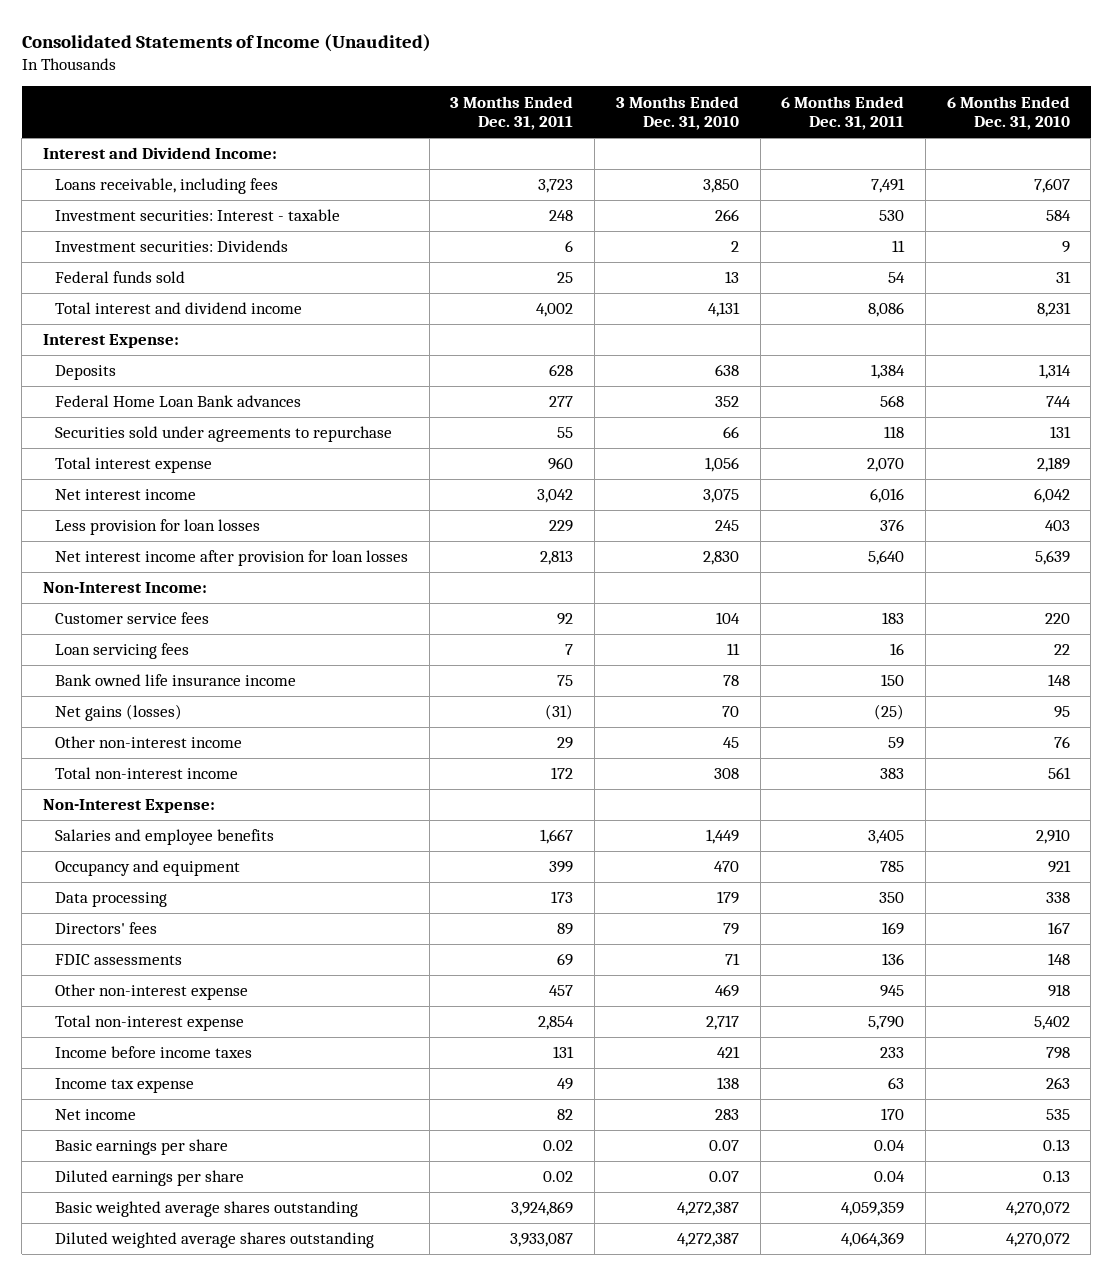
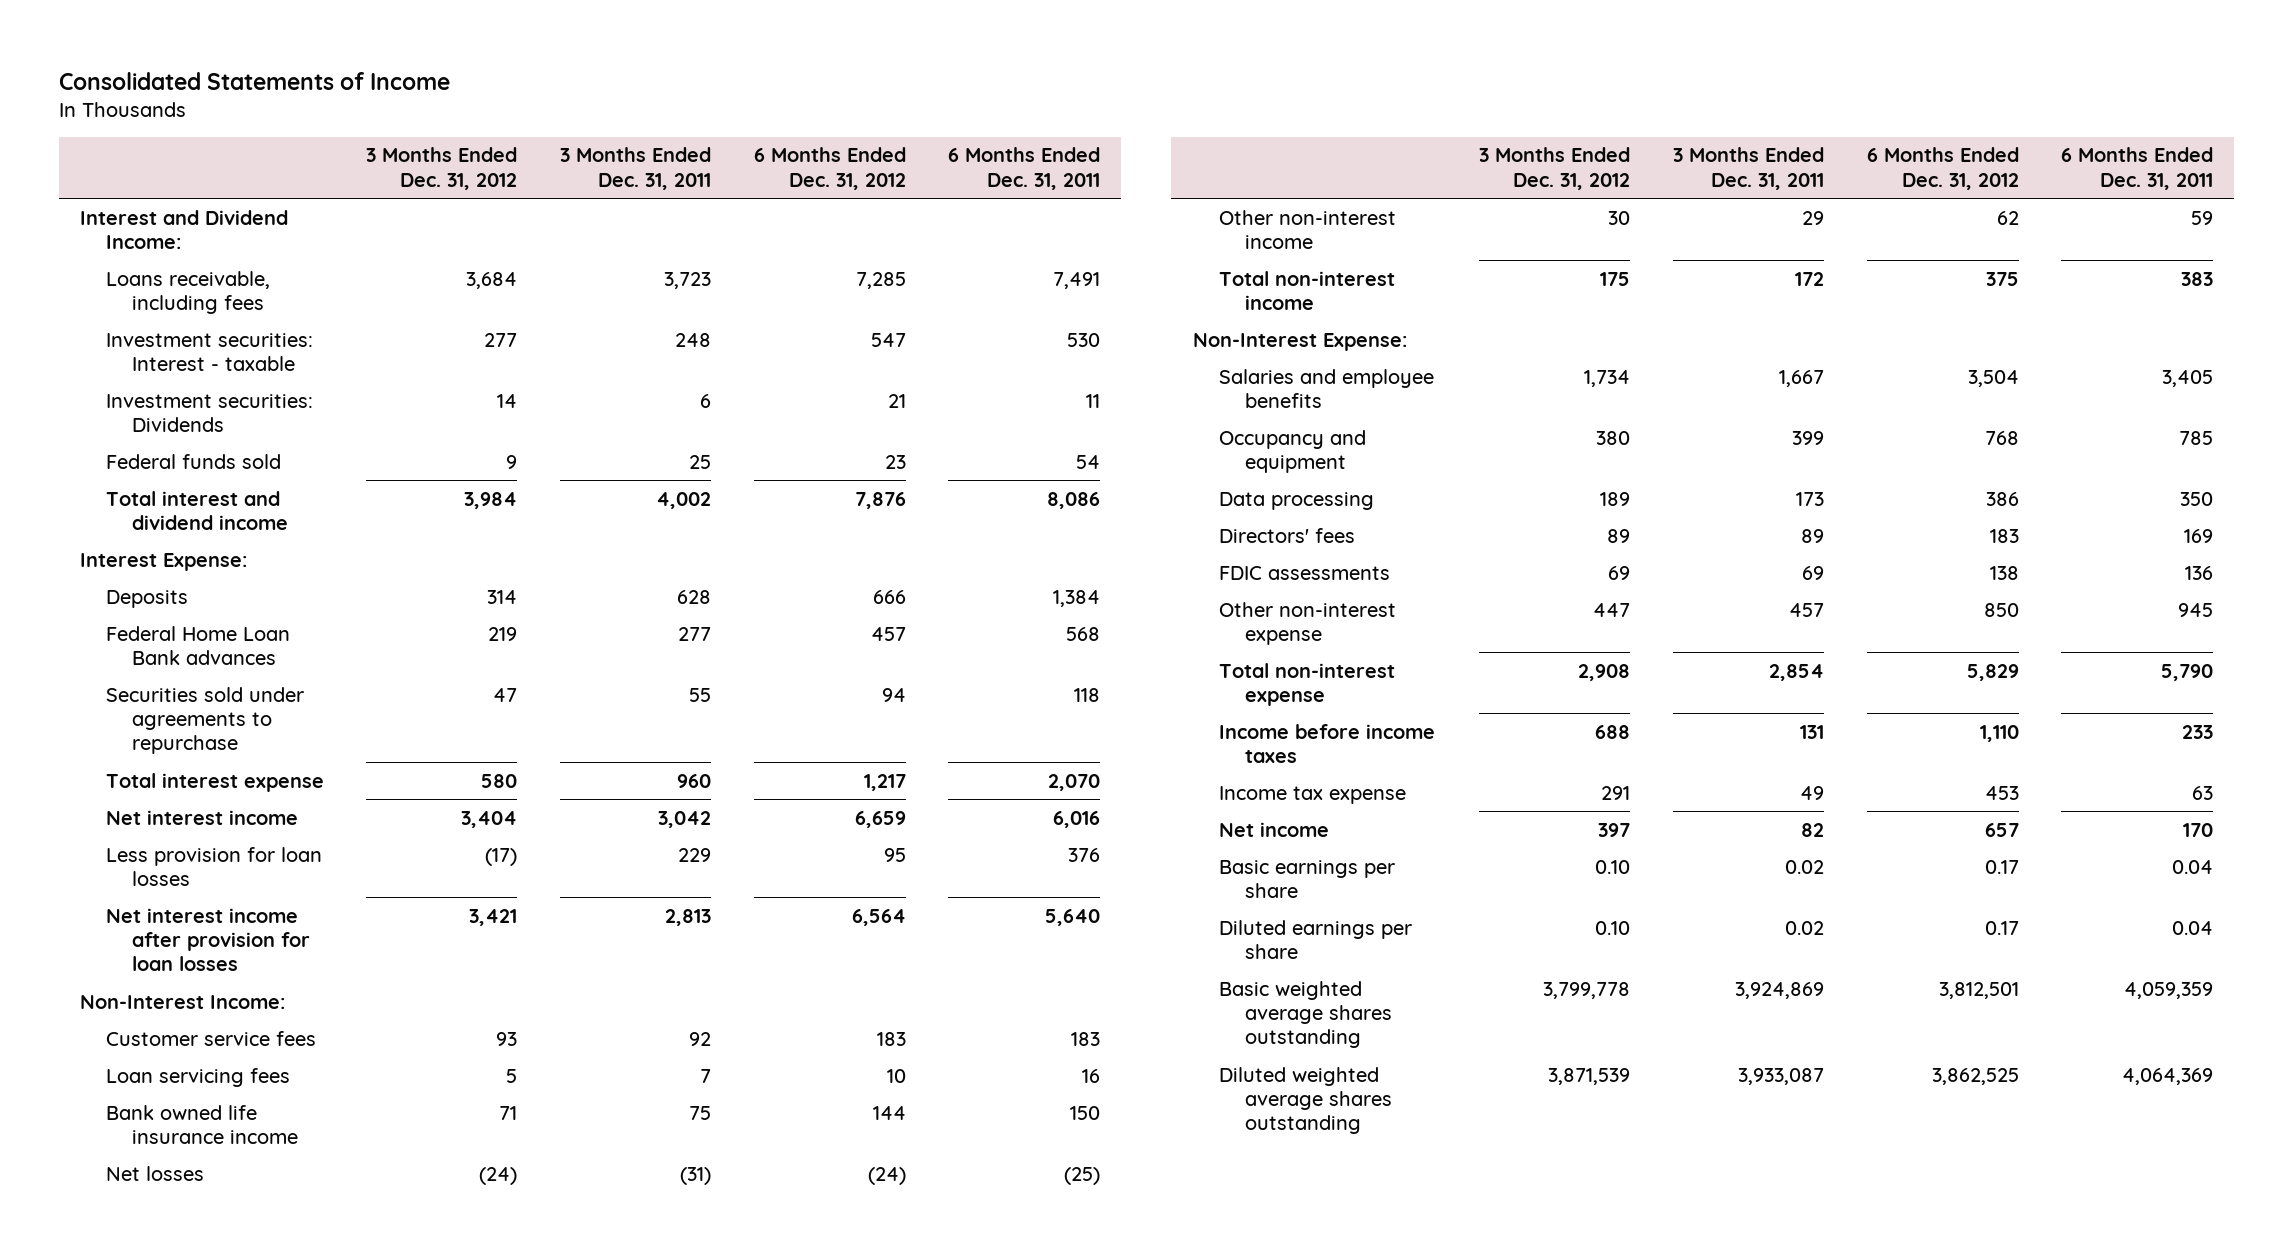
- Consolidated Statements of Income (Unaudited)
+ Consolidated Statements of Income
- | 3 Months Ended Dec. 31, 2011 | 3 Months Ended Dec. 31, 2010 | 6 Months Ended Dec. 31, 2011 | 6 Months Ended Dec. 31, 2010
+ | 3 Months Ended Dec. 31, 2012 | 3 Months Ended Dec. 31, 2011 | 6 Months Ended Dec. 31, 2012 | 6 Months Ended Dec. 31, 2011
- Net gains (losses) | (31) | 70 | (25) | 95
+ Net losses | (24) | (31) | (24) | (25)

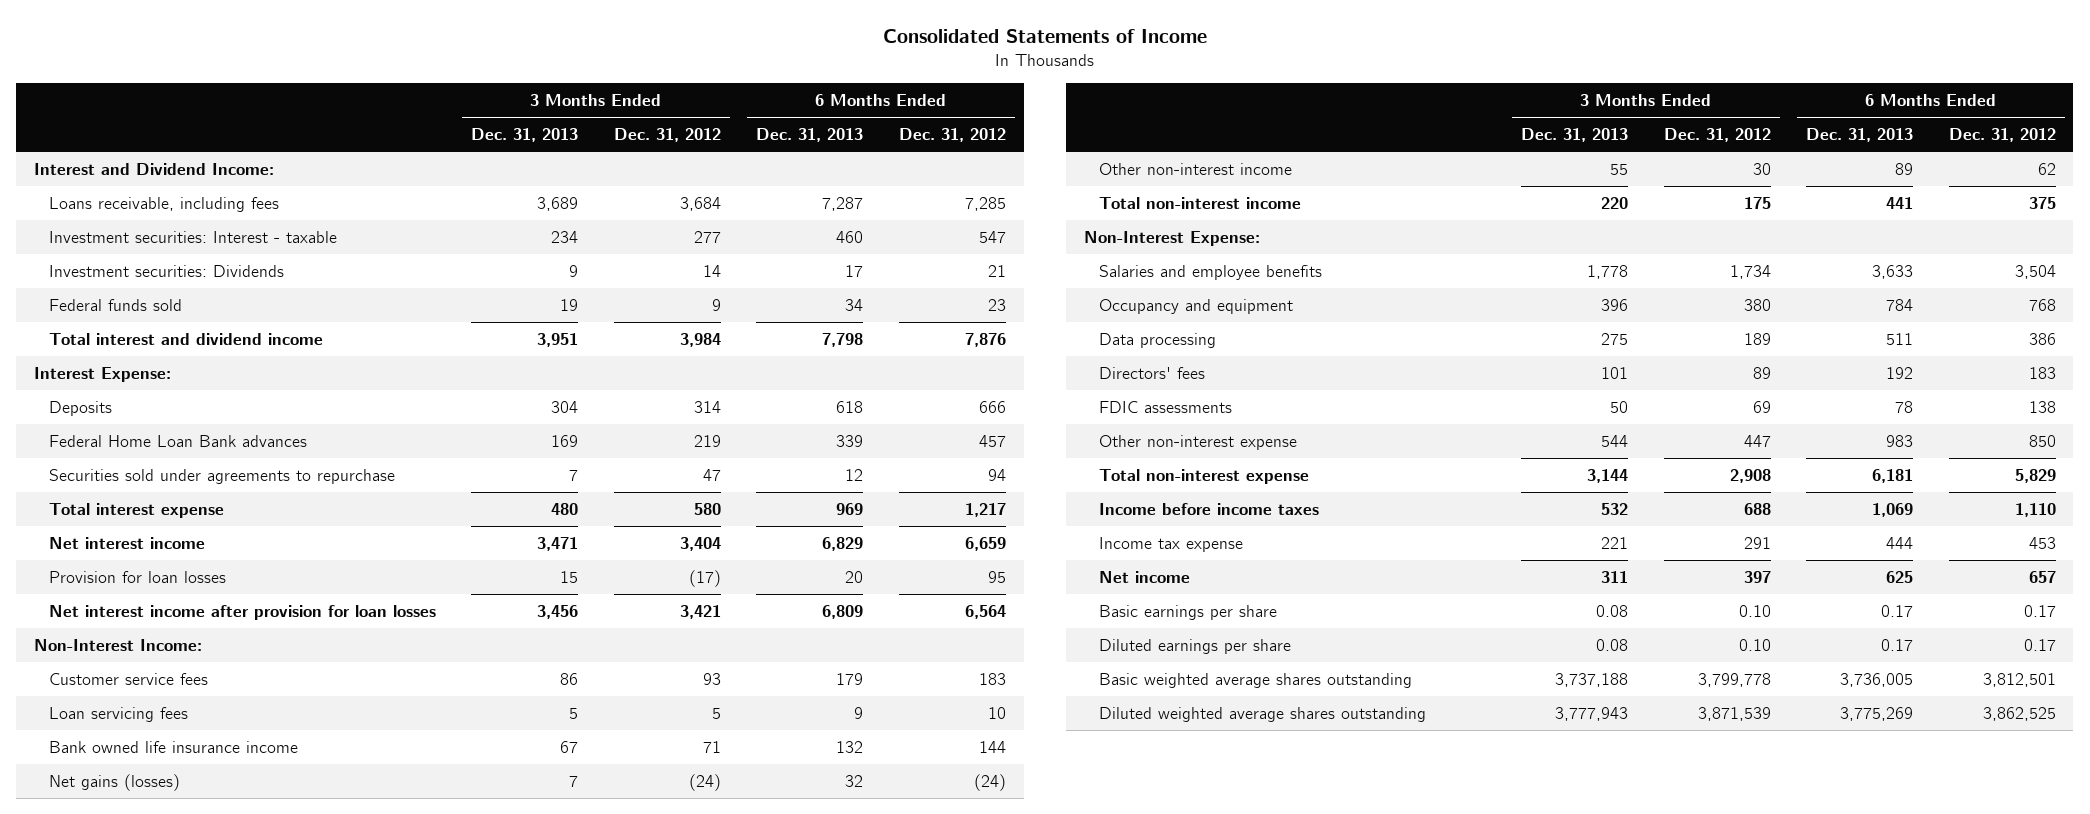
- | 3 Months Ended Dec. 31, 2012 | 3 Months Ended Dec. 31, 2011 | 6 Months Ended Dec. 31, 2012 | 6 Months Ended Dec. 31, 2011
+ | 3 Months Ended Dec. 31, 2013 | 3 Months Ended Dec. 31, 2012 | 6 Months Ended Dec. 31, 2013 | 6 Months Ended Dec. 31, 2012
- Less provision for loan losses | (17) | 229 | 95 | 376
+ Provision for loan losses | 15 | (17) | 20 | 95
- Net losses | (24) | (31) | (24) | (25)
+ Net gains (losses) | 7 | (24) | 32 | (24)

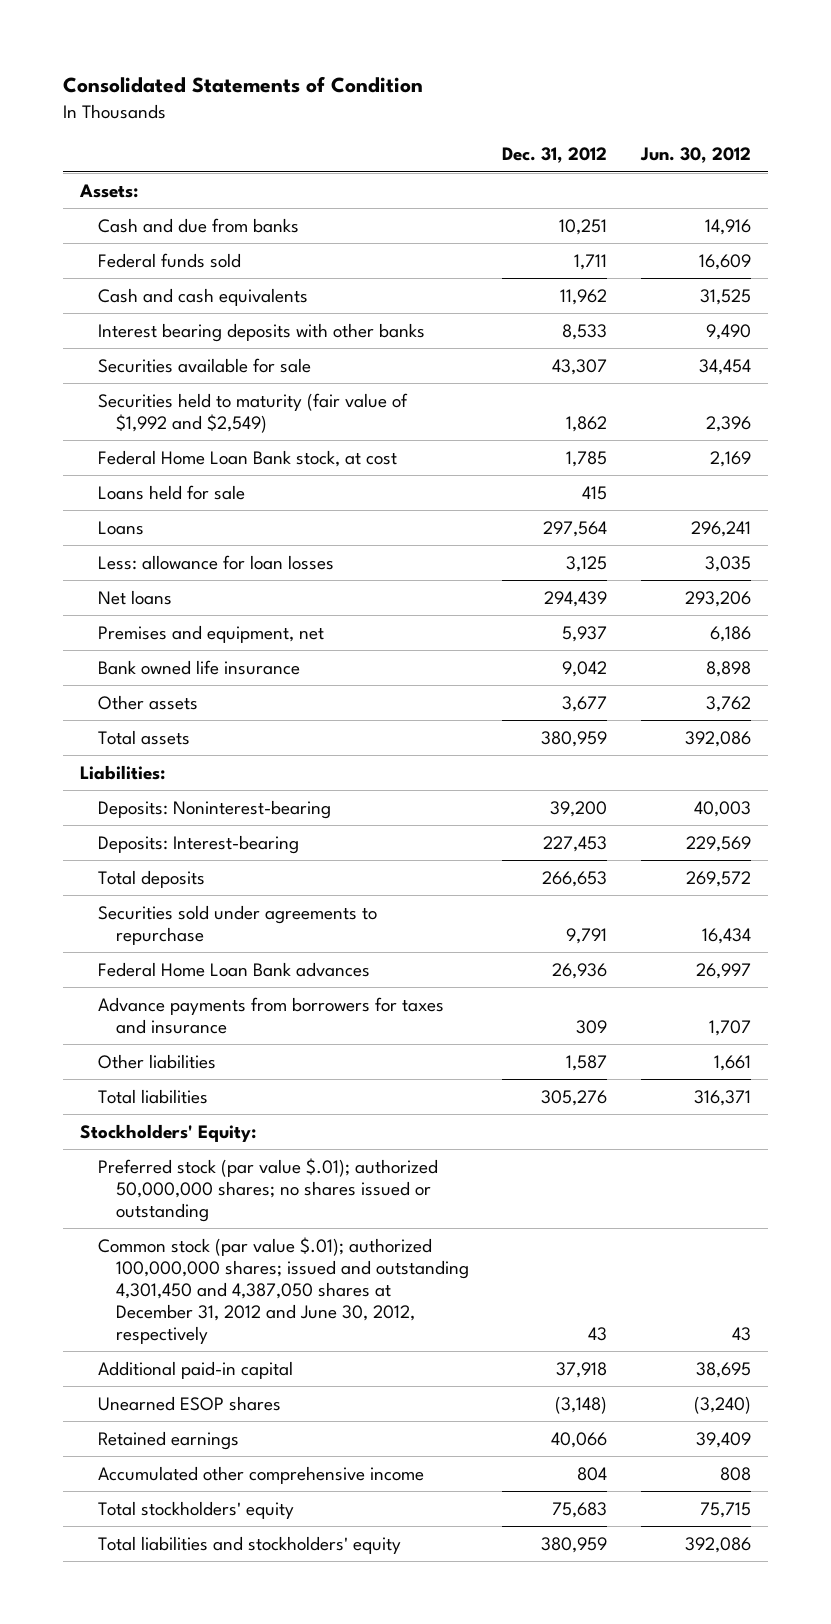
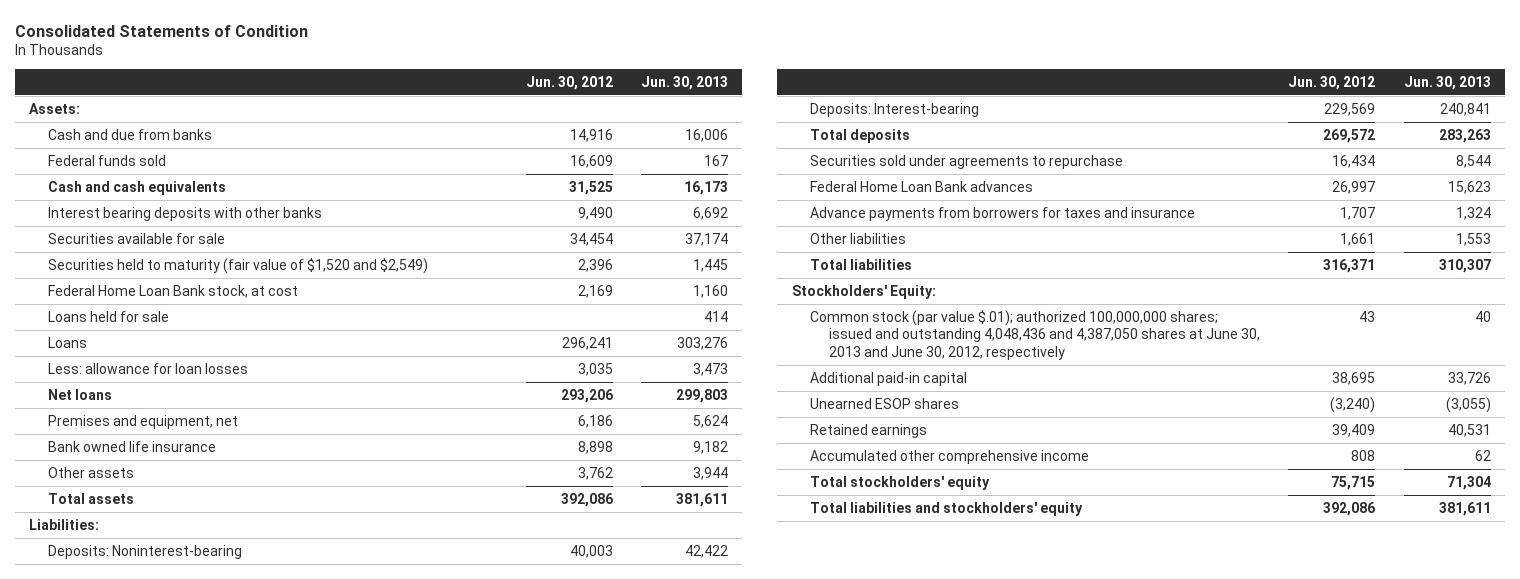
- | Dec. 31, 2012 | Jun. 30, 2012
+ | Jun. 30, 2012 | Jun. 30, 2013
- Securities held to maturity (fair value of $1,992 and $2,549) | 1,862 | 2,396
+ Securities held to maturity (fair value of $1,520 and $2,549) | 2,396 | 1,445
- Preferred stock (par value $.01); authorized 50,000,000 shares; no shares issued or outstanding
- Common stock (par value $.01); authorized 100,000,000 shares; issued and outstanding 4,301,450 and 4,387,050 shares at December 31, 2012 and June 30, 2012, respectively | 43 | 43
+ Common stock (par value $.01); authorized 100,000,000 shares; issued and outstanding 4,048,436 and 4,387,050 shares at June 30, 2013 and June 30, 2012, respectively | 43 | 40

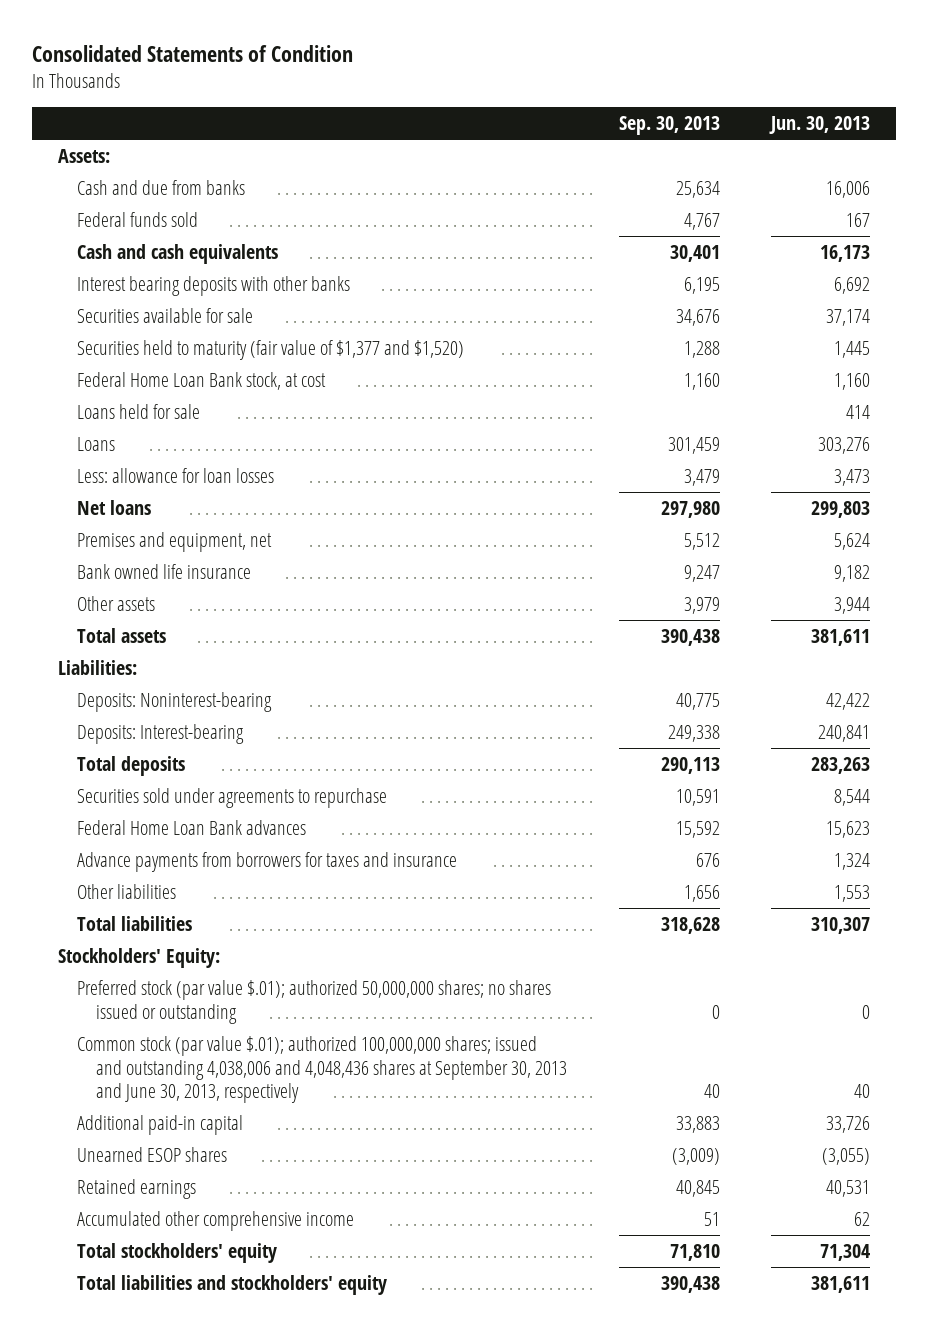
- | Jun. 30, 2012 | Jun. 30, 2013
+ | Sep. 30, 2013 | Jun. 30, 2013
- Securities held to maturity (fair value of $1,520 and $2,549) | 2,396 | 1,445
+ Securities held to maturity (fair value of $1,377 and $1,520) | 1,288 | 1,445
- Common stock (par value $.01); authorized 100,000,000 shares; issued and outstanding 4,048,436 and 4,387,050 shares at June 30, 2013 and June 30, 2012, respectively | 43 | 40
+ Preferred stock (par value $.01); authorized 50,000,000 shares; no shares issued or outstanding | 0 | 0
+ Common stock (par value $.01); authorized 100,000,000 shares; issued and outstanding 4,038,006 and 4,048,436 shares at September 30, 2013 and June 30, 2013, respectively | 40 | 40

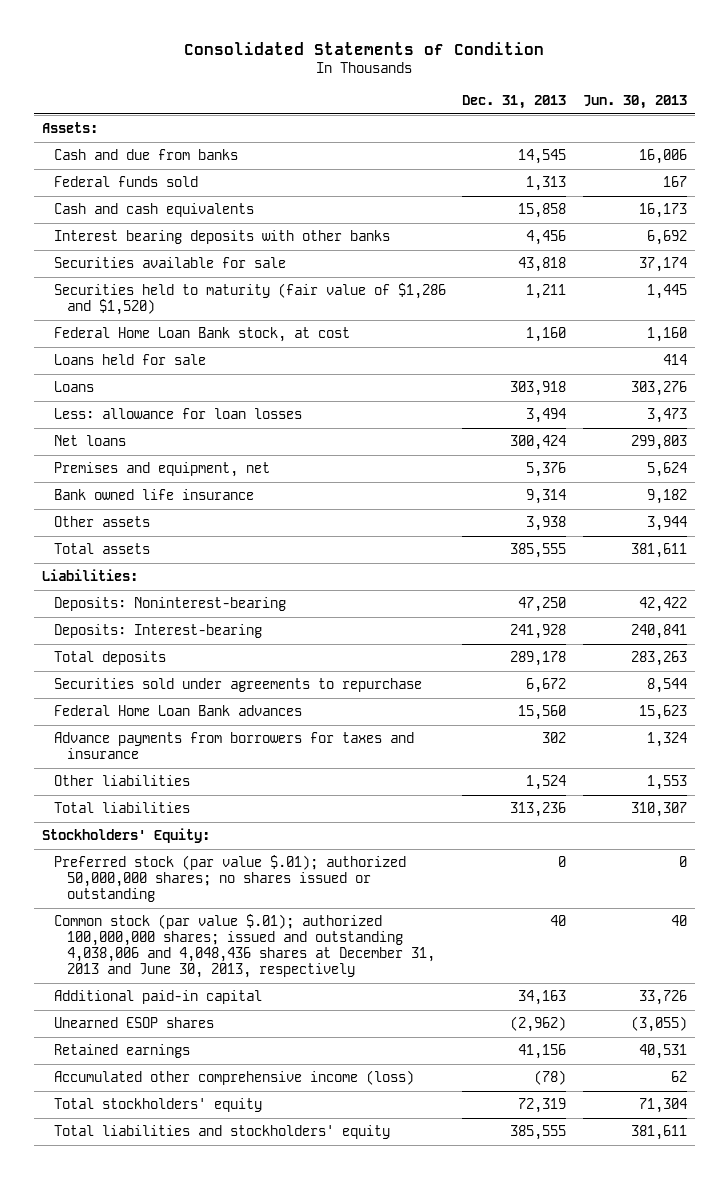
- | Sep. 30, 2013 | Jun. 30, 2013
+ | Dec. 31, 2013 | Jun. 30, 2013
- Securities held to maturity (fair value of $1,377 and $1,520) | 1,288 | 1,445
+ Securities held to maturity (fair value of $1,286 and $1,520) | 1,211 | 1,445
- Common stock (par value $.01); authorized 100,000,000 shares; issued and outstanding 4,038,006 and 4,048,436 shares at September 30, 2013 and June 30, 2013, respectively | 40 | 40
+ Common stock (par value $.01); authorized 100,000,000 shares; issued and outstanding 4,038,006 and 4,048,436 shares at December 31, 2013 and June 30, 2013, respectively | 40 | 40
- Accumulated other comprehensive income | 51 | 62
+ Accumulated other comprehensive income (loss) | (78) | 62

